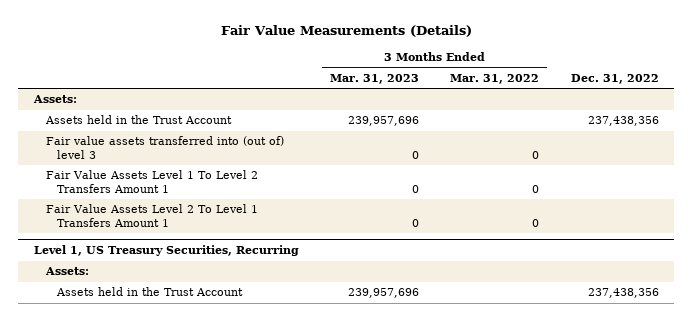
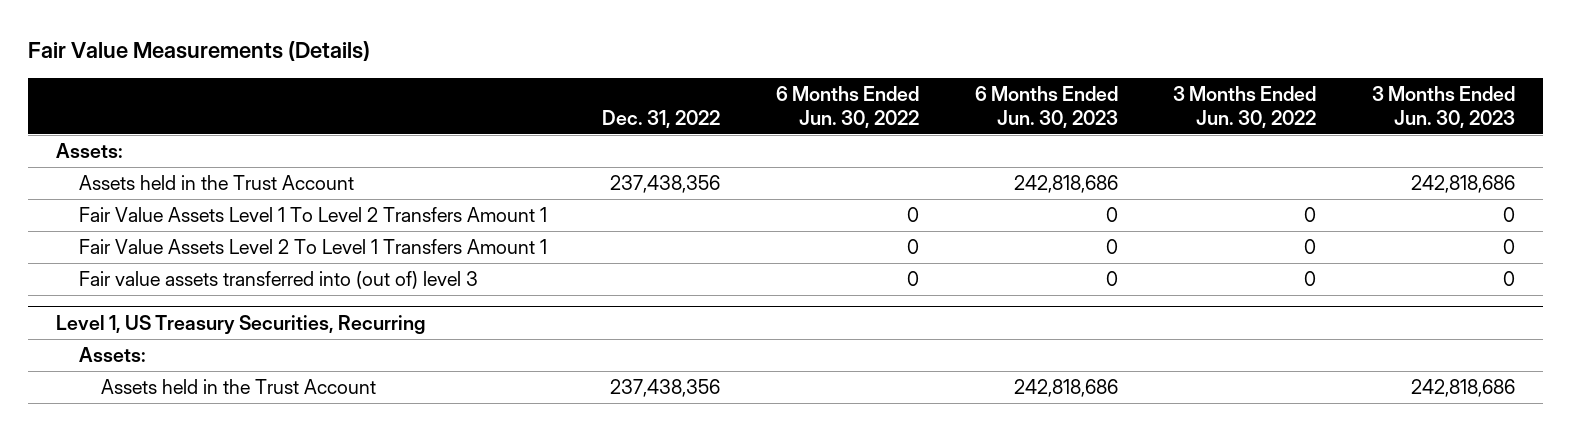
- | 3 Months Ended Mar. 31, 2023 | 3 Months Ended Mar. 31, 2022 | Dec. 31, 2022
+ | Dec. 31, 2022 | 6 Months Ended Jun. 30, 2022 | 6 Months Ended Jun. 30, 2023 | 3 Months Ended Jun. 30, 2022 | 3 Months Ended Jun. 30, 2023
moved down: Fair value assets transferred into (out of) level 3 | | 0 | 0 | 0 | 0

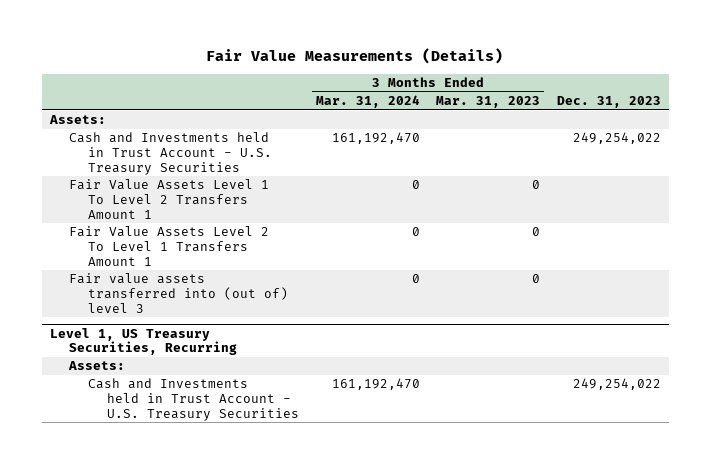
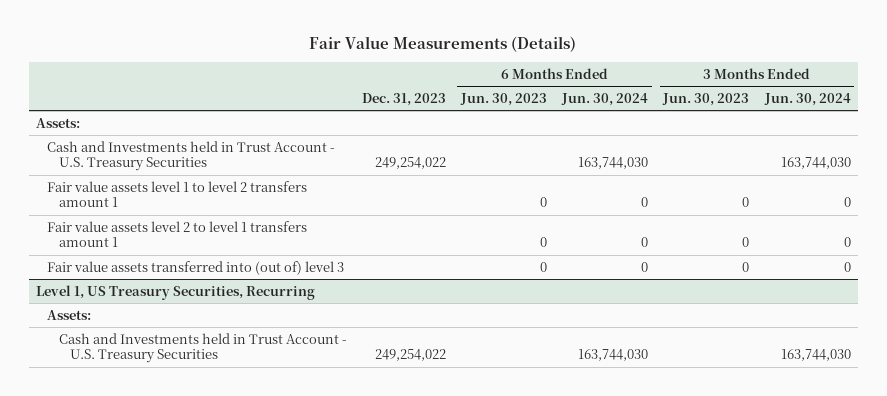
- | 3 Months Ended Mar. 31, 2024 | 3 Months Ended Mar. 31, 2023 | Dec. 31, 2023
+ | Dec. 31, 2023 | 6 Months Ended Jun. 30, 2023 | 6 Months Ended Jun. 30, 2024 | 3 Months Ended Jun. 30, 2023 | 3 Months Ended Jun. 30, 2024
- Fair Value Assets Level 1 To Level 2 Transfers Amount 1 | 0 | 0 |
- Fair Value Assets Level 2 To Level 1 Transfers Amount 1 | 0 | 0 |
+ Fair value assets level 1 to level 2 transfers amount 1 | | 0 | 0 | 0 | 0
+ Fair value assets level 2 to level 1 transfers amount 1 | | 0 | 0 | 0 | 0

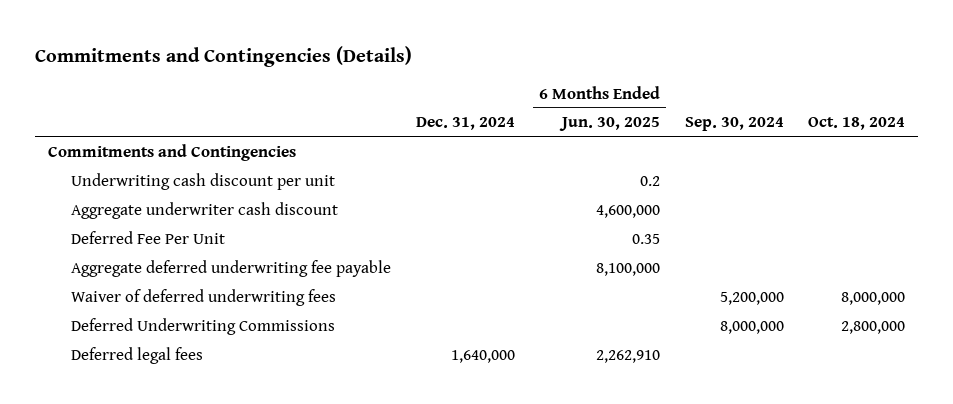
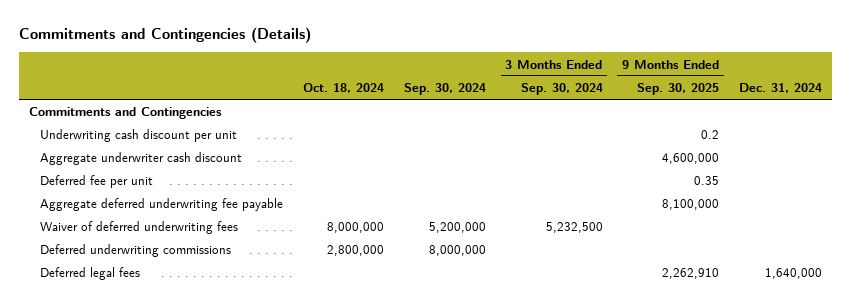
- | Dec. 31, 2024 | 6 Months Ended Jun. 30, 2025 | Sep. 30, 2024 | Oct. 18, 2024
+ | Oct. 18, 2024 | Sep. 30, 2024 | 3 Months Ended Sep. 30, 2024 | 9 Months Ended Sep. 30, 2025 | Dec. 31, 2024
- Deferred Fee Per Unit | | 0.35 | |
+ Deferred fee per unit | | | | 0.35 |
- Deferred Underwriting Commissions | | | 8,000,000 | 2,800,000
+ Deferred underwriting commissions | 2,800,000 | 8,000,000 | | |

